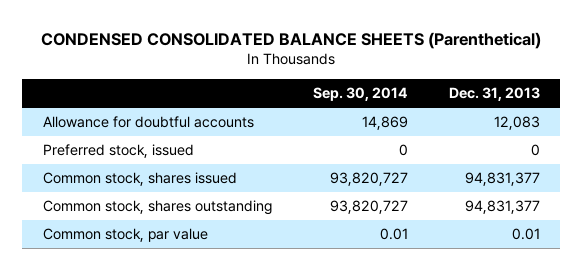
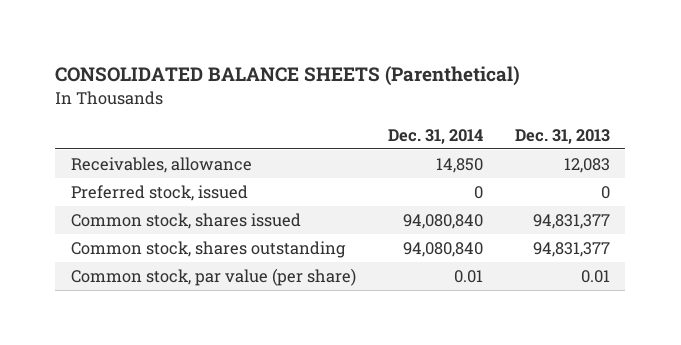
- CONDENSED CONSOLIDATED BALANCE SHEETS (Parenthetical)
+ CONSOLIDATED BALANCE SHEETS (Parenthetical)
- | Sep. 30, 2014 | Dec. 31, 2013
+ | Dec. 31, 2014 | Dec. 31, 2013
- Allowance for doubtful accounts | 14,869 | 12,083
+ Receivables, allowance | 14,850 | 12,083
- Common stock, par value | 0.01 | 0.01
+ Common stock, par value (per share) | 0.01 | 0.01

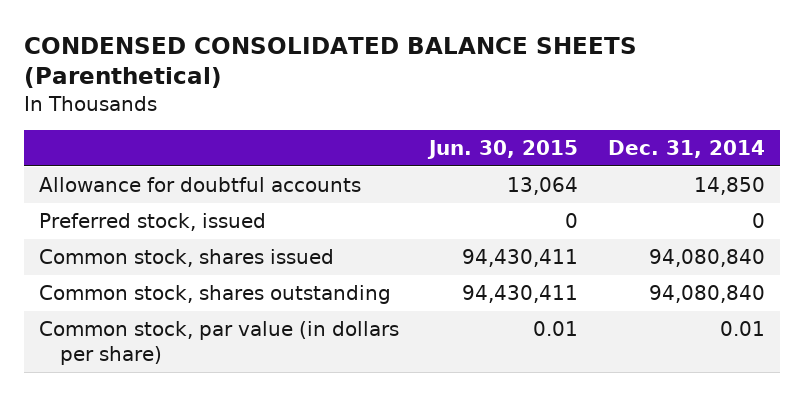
- CONSOLIDATED BALANCE SHEETS (Parenthetical)
+ CONDENSED CONSOLIDATED BALANCE SHEETS (Parenthetical)
- | Dec. 31, 2014 | Dec. 31, 2013
+ | Jun. 30, 2015 | Dec. 31, 2014
- Receivables, allowance | 14,850 | 12,083
+ Allowance for doubtful accounts | 13,064 | 14,850
- Common stock, par value (per share) | 0.01 | 0.01
+ Common stock, par value (in dollars per share) | 0.01 | 0.01

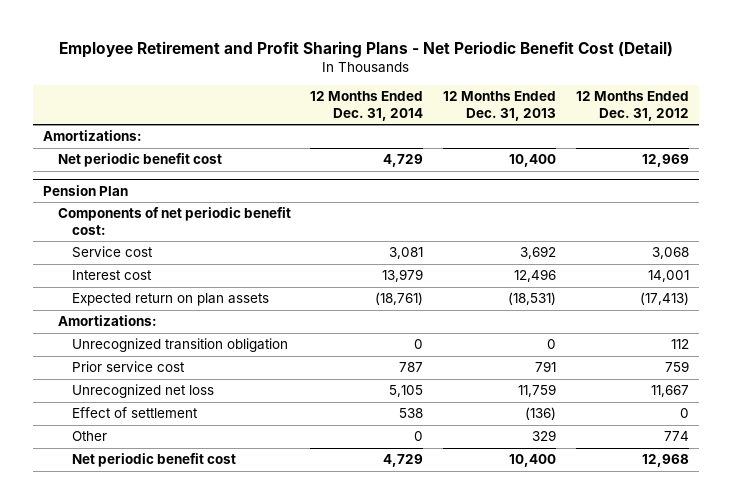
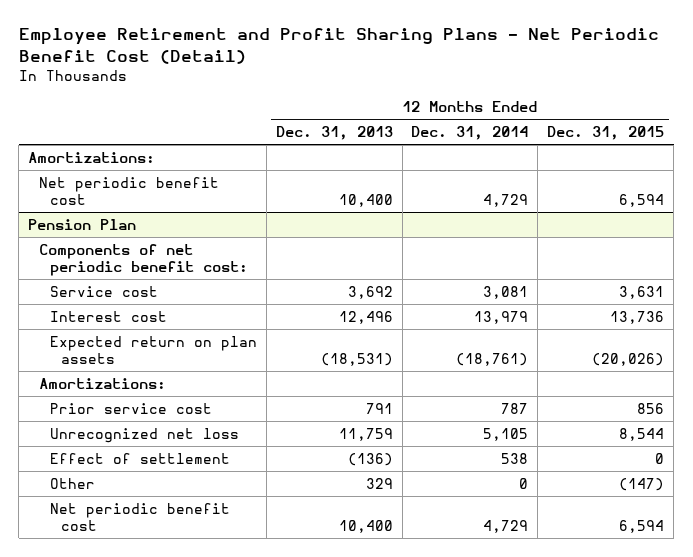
- | 12 Months Ended Dec. 31, 2014 | 12 Months Ended Dec. 31, 2013 | 12 Months Ended Dec. 31, 2012
+ | 12 Months Ended Dec. 31, 2013 | 12 Months Ended Dec. 31, 2014 | 12 Months Ended Dec. 31, 2015
@ Pension Plan
- Unrecognized transition obligation | 0 | 0 | 112

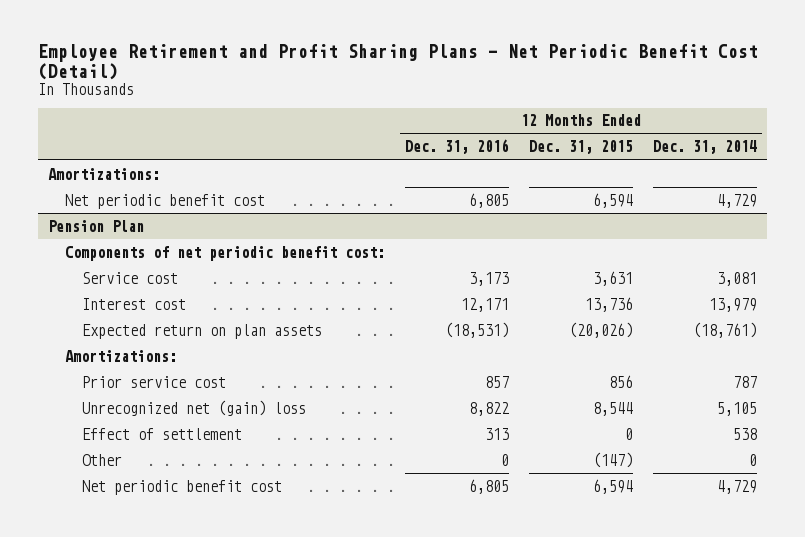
- | 12 Months Ended Dec. 31, 2013 | 12 Months Ended Dec. 31, 2014 | 12 Months Ended Dec. 31, 2015
+ | 12 Months Ended Dec. 31, 2016 | 12 Months Ended Dec. 31, 2015 | 12 Months Ended Dec. 31, 2014
@ Pension Plan
- Unrecognized net loss | 11,759 | 5,105 | 8,544
+ Unrecognized net (gain) loss | 8,822 | 8,544 | 5,105

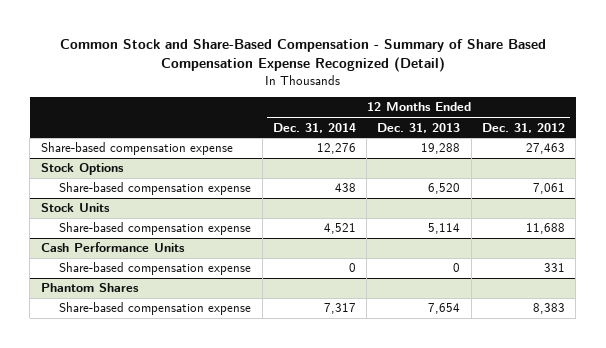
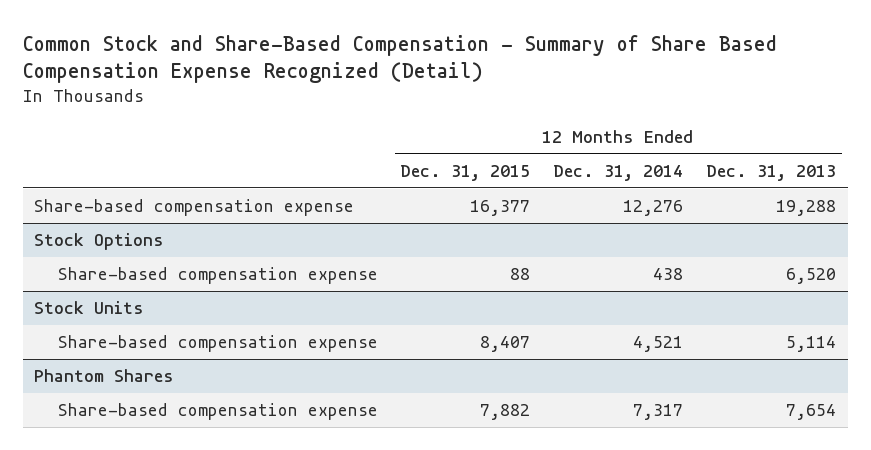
- | 12 Months Ended Dec. 31, 2014 | 12 Months Ended Dec. 31, 2013 | 12 Months Ended Dec. 31, 2012
+ | 12 Months Ended Dec. 31, 2015 | 12 Months Ended Dec. 31, 2014 | 12 Months Ended Dec. 31, 2013
- Cash Performance Units
- Share-based compensation expense | 0 | 0 | 331

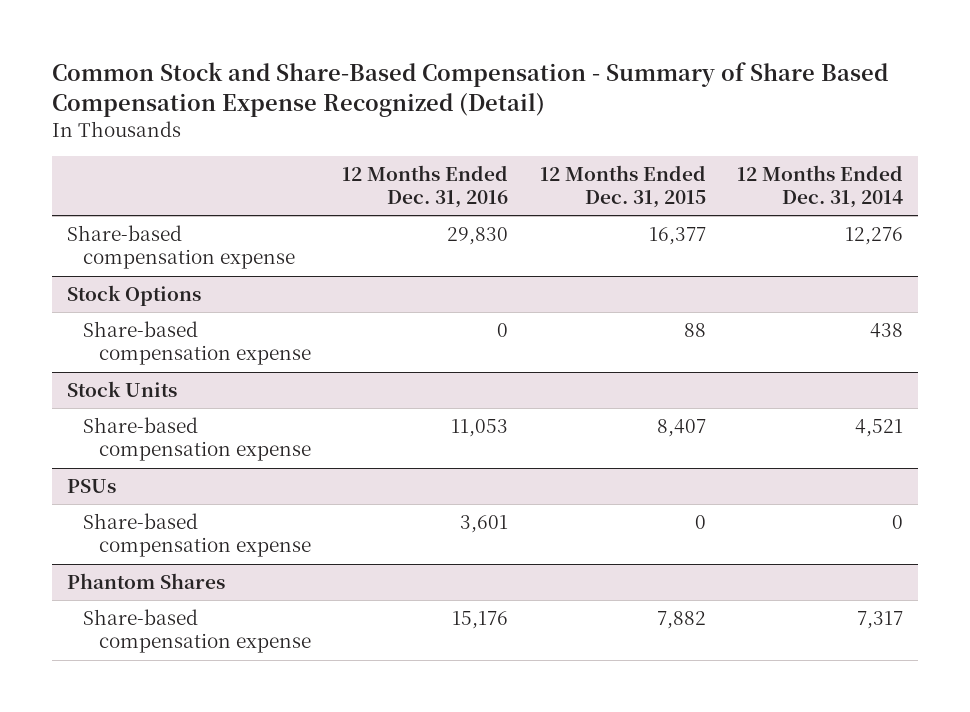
- | 12 Months Ended Dec. 31, 2015 | 12 Months Ended Dec. 31, 2014 | 12 Months Ended Dec. 31, 2013
+ | 12 Months Ended Dec. 31, 2016 | 12 Months Ended Dec. 31, 2015 | 12 Months Ended Dec. 31, 2014
+ PSUs
+ Share-based compensation expense | 3,601 | 0 | 0

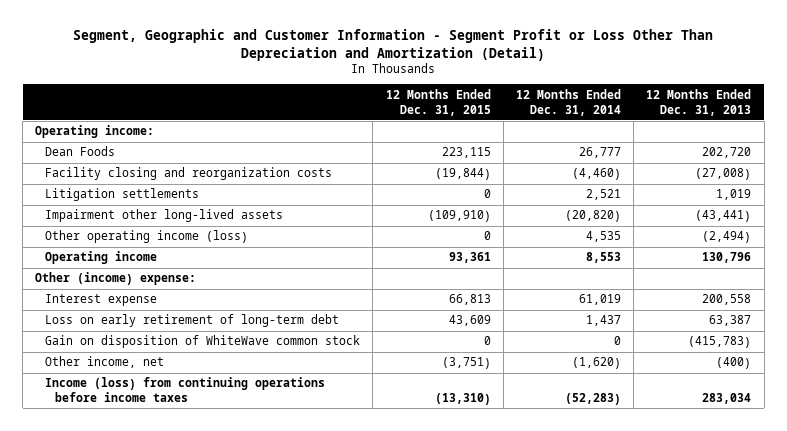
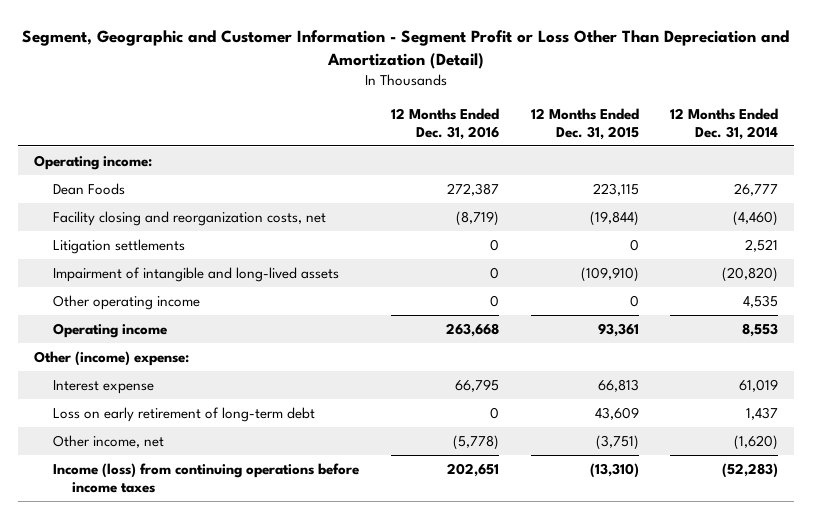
- | 12 Months Ended Dec. 31, 2015 | 12 Months Ended Dec. 31, 2014 | 12 Months Ended Dec. 31, 2013
+ | 12 Months Ended Dec. 31, 2016 | 12 Months Ended Dec. 31, 2015 | 12 Months Ended Dec. 31, 2014
- Facility closing and reorganization costs | (19,844) | (4,460) | (27,008)
+ Facility closing and reorganization costs, net | (8,719) | (19,844) | (4,460)
- Impairment other long-lived assets | (109,910) | (20,820) | (43,441)
- Other operating income (loss) | 0 | 4,535 | (2,494)
+ Impairment of intangible and long-lived assets | 0 | (109,910) | (20,820)
+ Other operating income | 0 | 0 | 4,535
- Gain on disposition of WhiteWave common stock | 0 | 0 | (415,783)

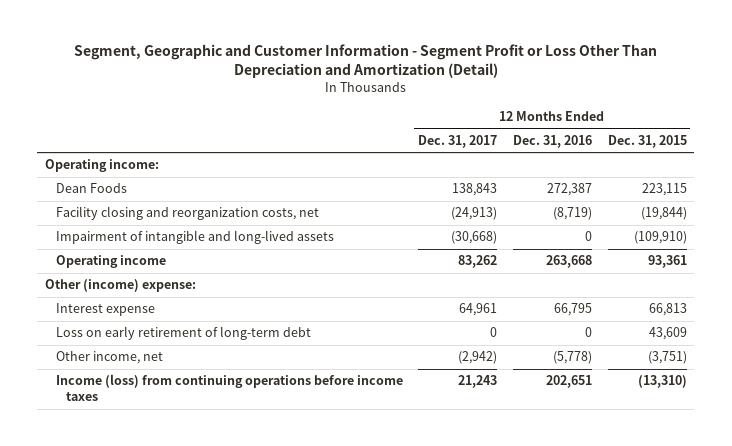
- | 12 Months Ended Dec. 31, 2016 | 12 Months Ended Dec. 31, 2015 | 12 Months Ended Dec. 31, 2014
+ | 12 Months Ended Dec. 31, 2017 | 12 Months Ended Dec. 31, 2016 | 12 Months Ended Dec. 31, 2015
- Litigation settlements | 0 | 0 | 2,521
- Other operating income | 0 | 0 | 4,535

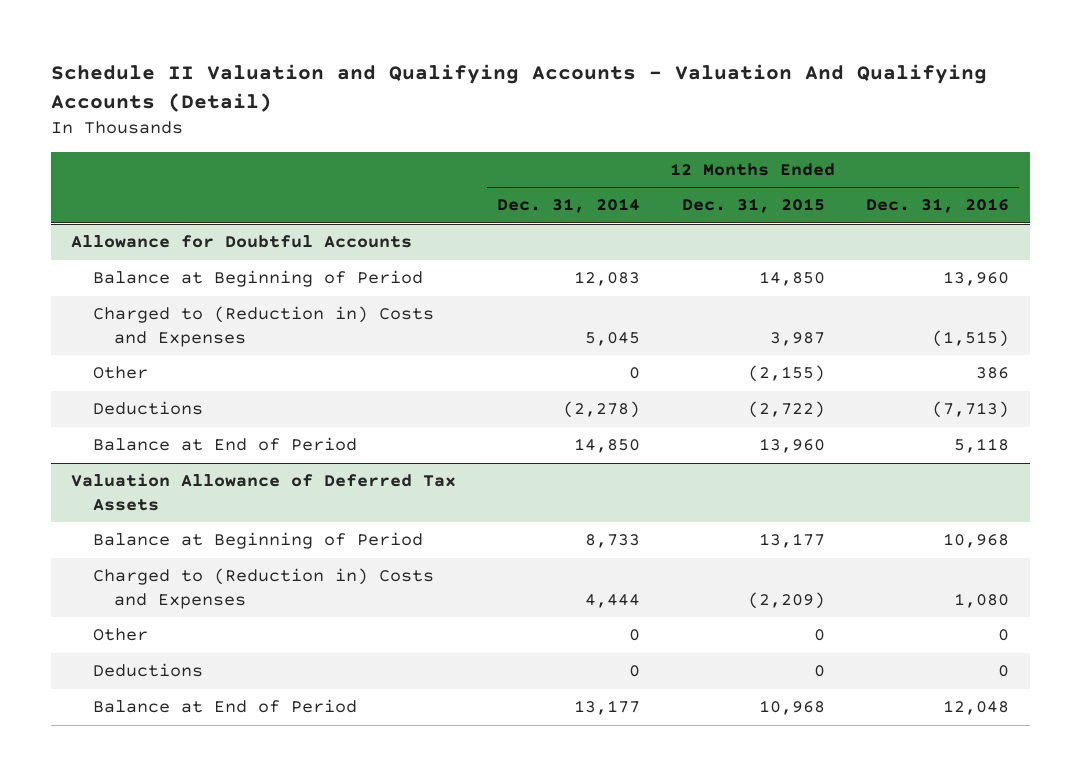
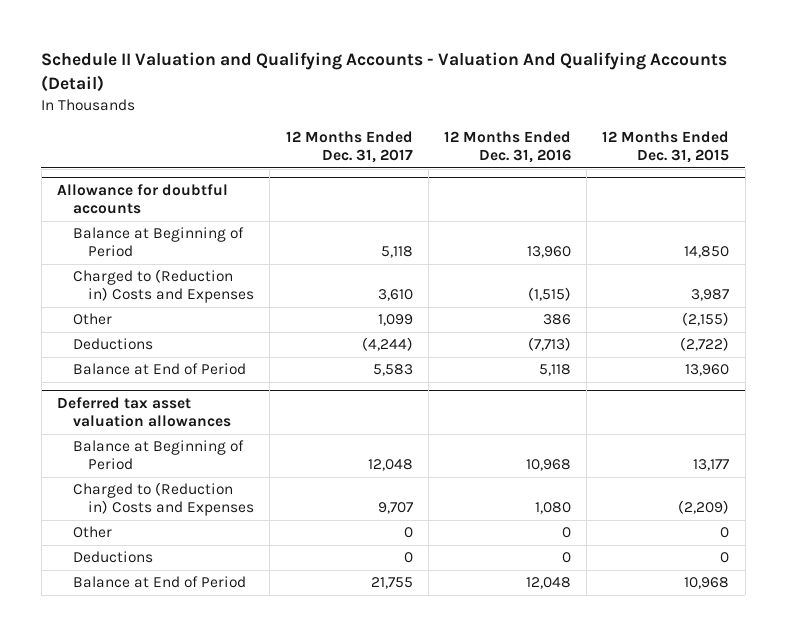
- | 12 Months Ended Dec. 31, 2014 | 12 Months Ended Dec. 31, 2015 | 12 Months Ended Dec. 31, 2016
+ | 12 Months Ended Dec. 31, 2017 | 12 Months Ended Dec. 31, 2016 | 12 Months Ended Dec. 31, 2015
- Allowance for Doubtful Accounts
+ Allowance for doubtful accounts
- Valuation Allowance of Deferred Tax Assets
+ Deferred tax asset valuation allowances

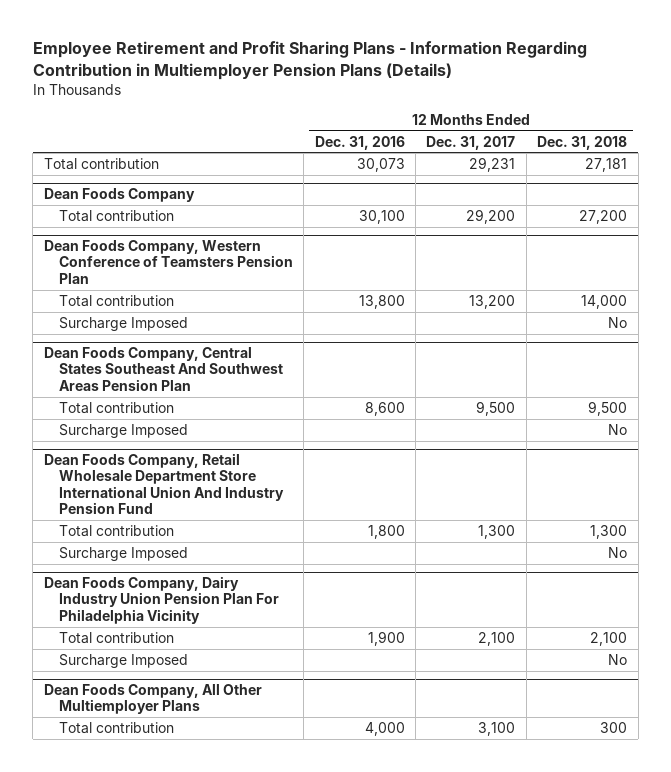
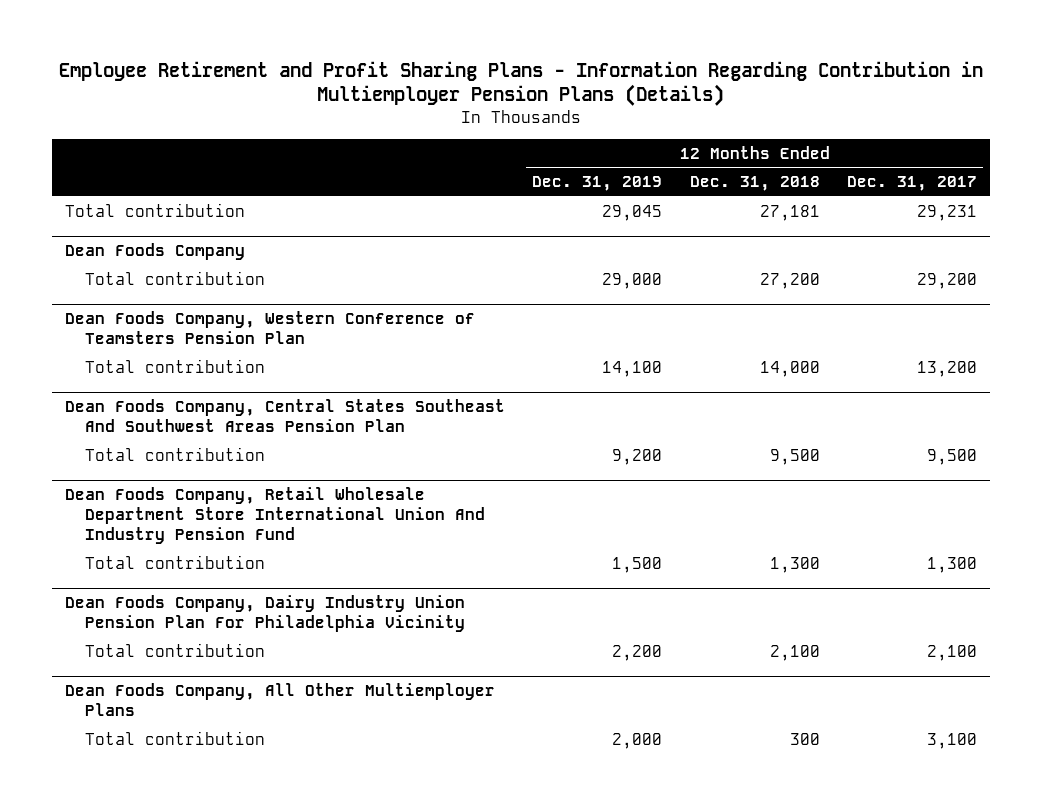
- | 12 Months Ended Dec. 31, 2016 | 12 Months Ended Dec. 31, 2017 | 12 Months Ended Dec. 31, 2018
+ | 12 Months Ended Dec. 31, 2019 | 12 Months Ended Dec. 31, 2018 | 12 Months Ended Dec. 31, 2017
@ Dean Foods Company, Western Conference of Teamsters Pension Plan
- Surcharge Imposed | | | No
@ Dean Foods Company, Central States Southeast And Southwest Areas Pension Plan
- Surcharge Imposed | | | No
@ Dean Foods Company, Retail Wholesale Department Store International Union And Industry Pension Fund
- Surcharge Imposed | | | No
@ Dean Foods Company, Dairy Industry Union Pension Plan For Philadelphia Vicinity
- Surcharge Imposed | | | No

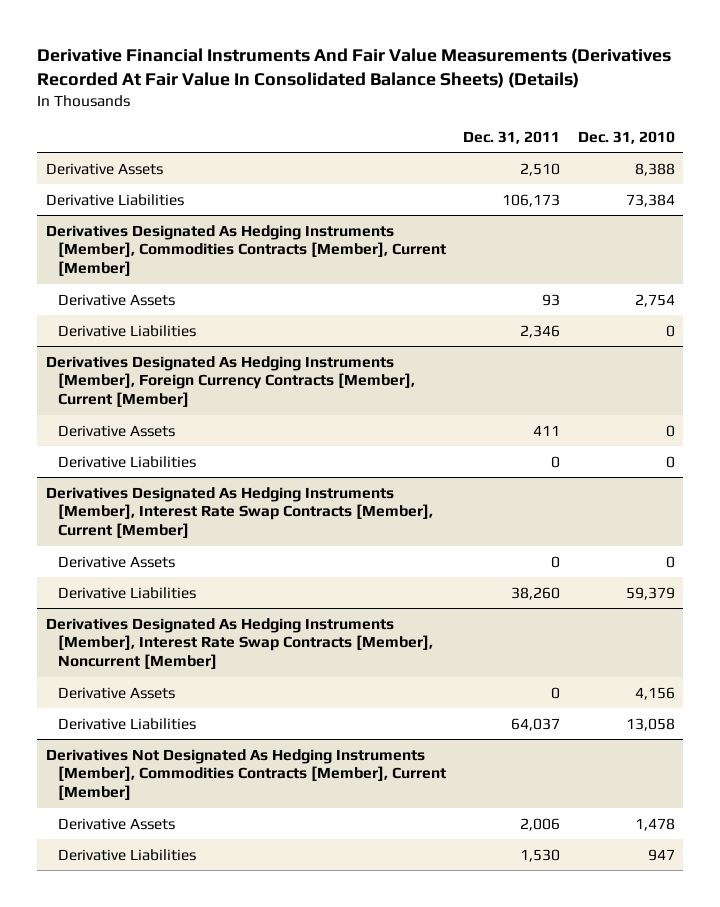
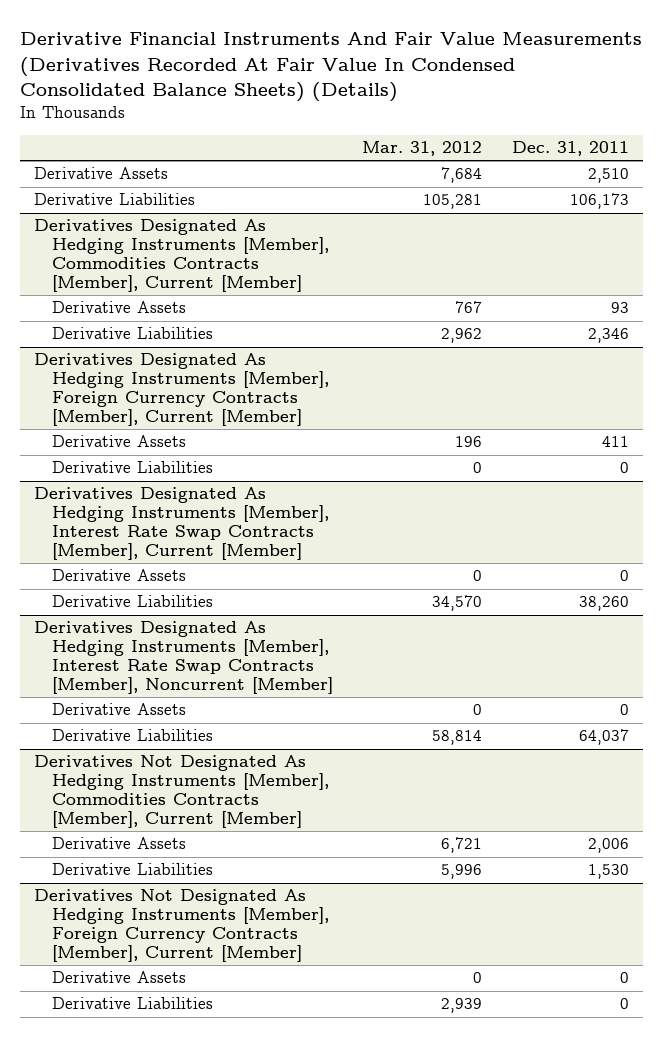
- Derivative Financial Instruments And Fair Value Measurements (Derivatives Recorded At Fair Value In Consolidated Balance Sheets) (Details)
+ Derivative Financial Instruments And Fair Value Measurements (Derivatives Recorded At Fair Value In Condensed Consolidated Balance Sheets) (Details)
- | Dec. 31, 2011 | Dec. 31, 2010
+ | Mar. 31, 2012 | Dec. 31, 2011
+ Derivatives Not Designated As Hedging Instruments [Member], Foreign Currency Contracts [Member], Current [Member]
+ Derivative Assets | 0 | 0
+ Derivative Liabilities | 2,939 | 0

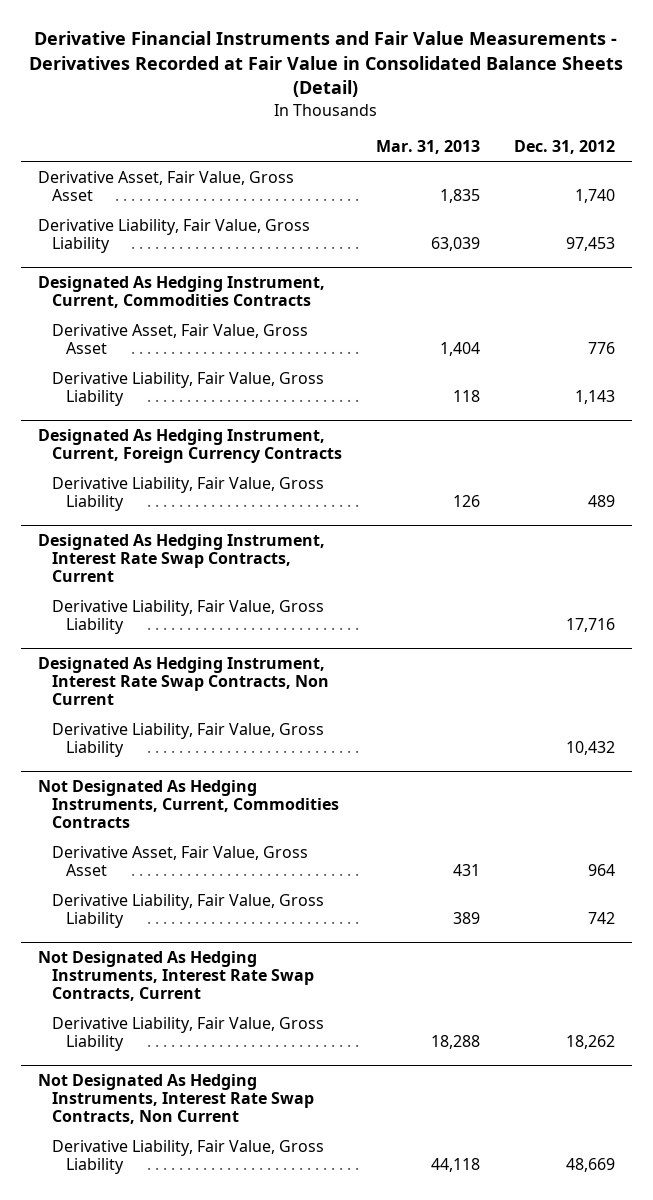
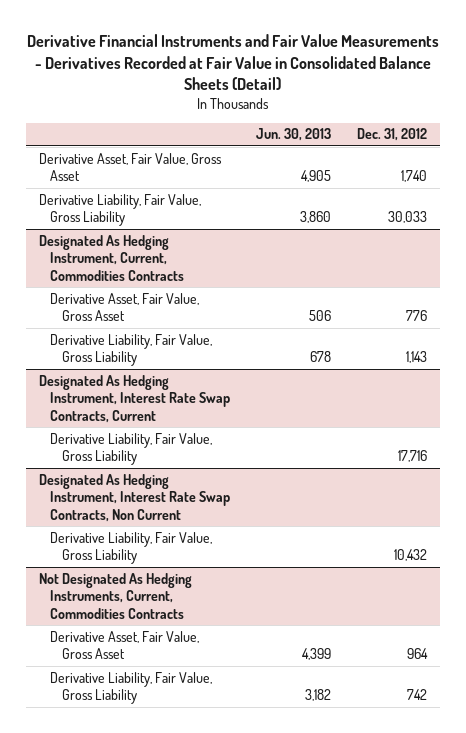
- | Mar. 31, 2013 | Dec. 31, 2012
+ | Jun. 30, 2013 | Dec. 31, 2012
- Derivative Liability, Fair Value, Gross Liability | 63,039 | 97,453
+ Derivative Liability, Fair Value, Gross Liability | 3,860 | 30,033
- Designated As Hedging Instrument, Current, Foreign Currency Contracts
- Derivative Liability, Fair Value, Gross Liability | 126 | 489
- Not Designated As Hedging Instruments, Interest Rate Swap Contracts, Current
- Derivative Liability, Fair Value, Gross Liability | 18,288 | 18,262
- Not Designated As Hedging Instruments, Interest Rate Swap Contracts, Non Current
- Derivative Liability, Fair Value, Gross Liability | 44,118 | 48,669

